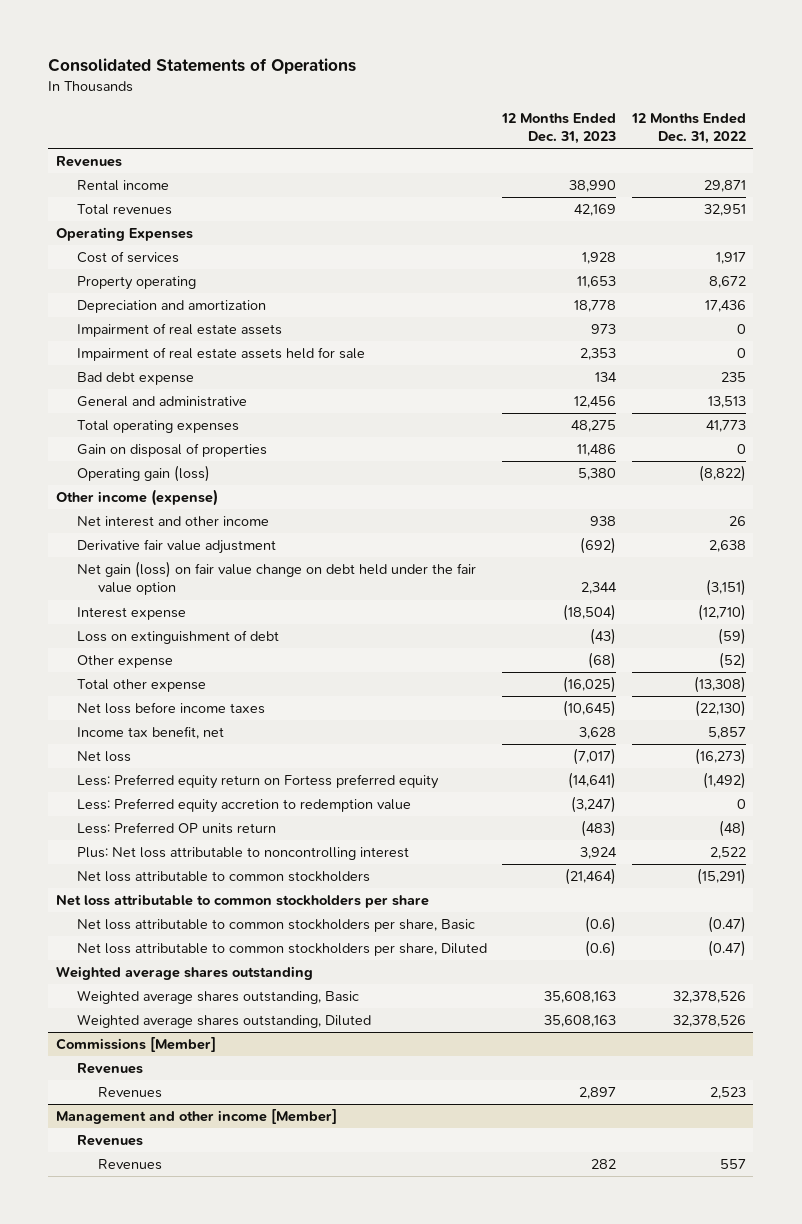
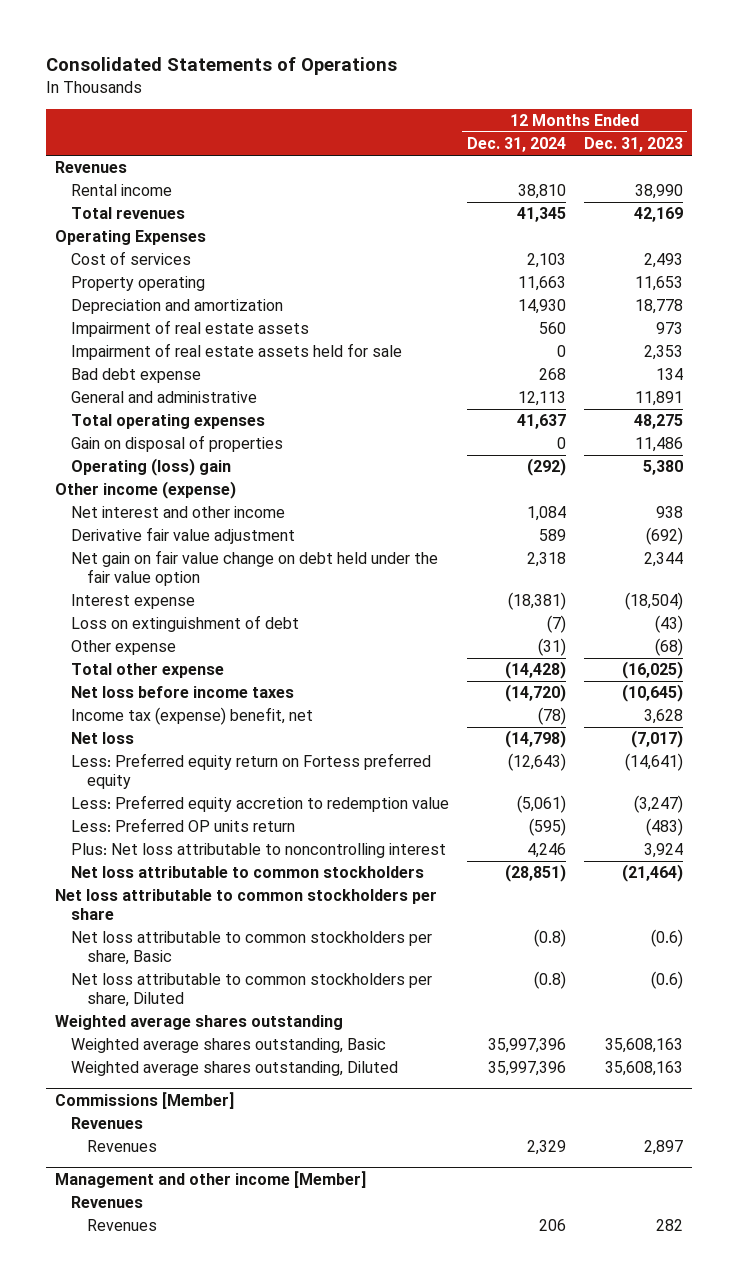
- | 12 Months Ended Dec. 31, 2023 | 12 Months Ended Dec. 31, 2022
+ | 12 Months Ended Dec. 31, 2024 | 12 Months Ended Dec. 31, 2023
- Cost of services | 1,928 | 1,917
+ Cost of services | 2,103 | 2,493
- General and administrative | 12,456 | 13,513
+ General and administrative | 12,113 | 11,891
- Operating gain (loss) | 5,380 | (8,822)
+ Operating (loss) gain | (292) | 5,380
- Net gain (loss) on fair value change on debt held under the fair value option | 2,344 | (3,151)
+ Net gain on fair value change on debt held under the fair value option | 2,318 | 2,344
- Income tax benefit, net | 3,628 | 5,857
+ Income tax (expense) benefit, net | (78) | 3,628

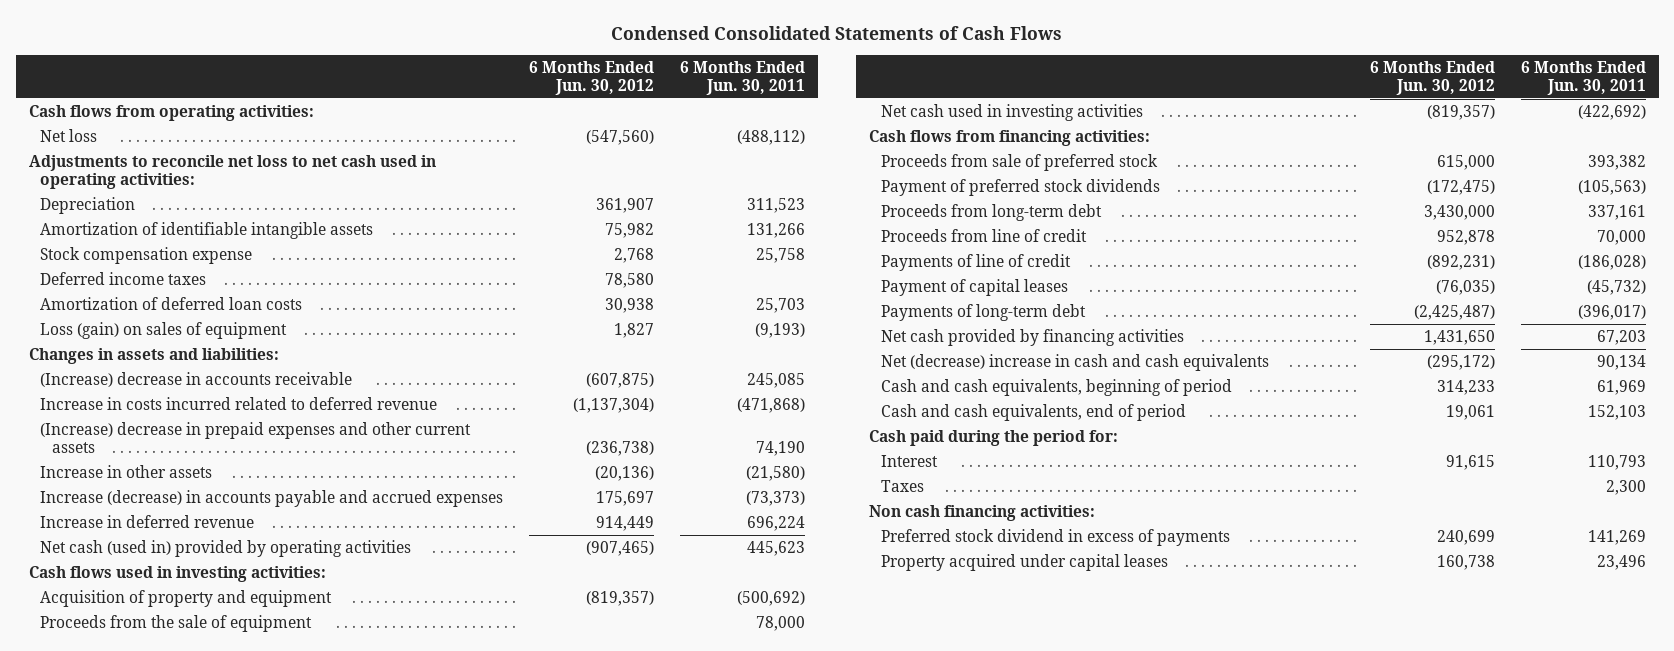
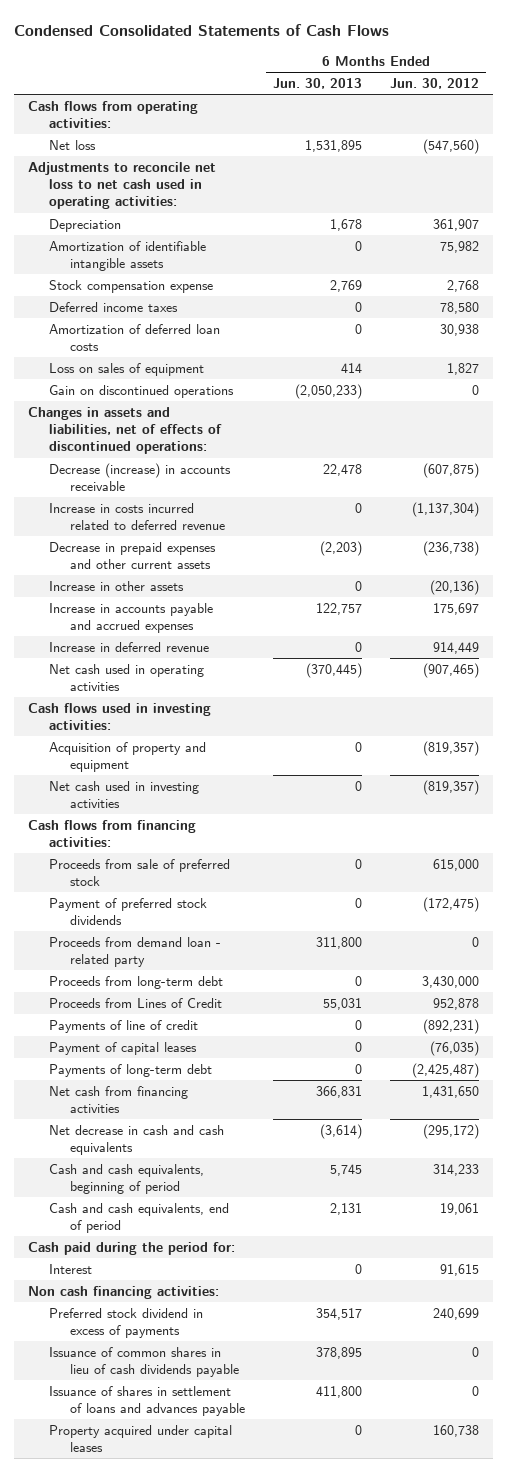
- | 6 Months Ended Jun. 30, 2012 | 6 Months Ended Jun. 30, 2011
+ | 6 Months Ended Jun. 30, 2013 | 6 Months Ended Jun. 30, 2012
- Loss (gain) on sales of equipment | 1,827 | (9,193)
- Changes in assets and liabilities:
- (Increase) decrease in accounts receivable | (607,875) | 245,085
+ Loss on sales of equipment | 414 | 1,827
+ Gain on discontinued operations | (2,050,233) | 0
+ Changes in assets and liabilities, net of effects of discontinued operations:
+ Decrease (increase) in accounts receivable | 22,478 | (607,875)
- (Increase) decrease in prepaid expenses and other current assets | (236,738) | 74,190
+ Decrease in prepaid expenses and other current assets | (2,203) | (236,738)
- Increase (decrease) in accounts payable and accrued expenses | 175,697 | (73,373)
+ Increase in accounts payable and accrued expenses | 122,757 | 175,697
- Net cash (used in) provided by operating activities | (907,465) | 445,623
+ Net cash used in operating activities | (370,445) | (907,465)
- Proceeds from the sale of equipment | | 78,000
+ Proceeds from demand loan - related party | 311,800 | 0
- Proceeds from line of credit | 952,878 | 70,000
+ Proceeds from Lines of Credit | 55,031 | 952,878
- Net cash provided by financing activities | 1,431,650 | 67,203
- Net (decrease) increase in cash and cash equivalents | (295,172) | 90,134
+ Net cash from financing activities | 366,831 | 1,431,650
+ Net decrease in cash and cash equivalents | (3,614) | (295,172)
- Taxes | | 2,300
+ Issuance of common shares in lieu of cash dividends payable | 378,895 | 0
+ Issuance of shares in settlement of loans and advances payable | 411,800 | 0

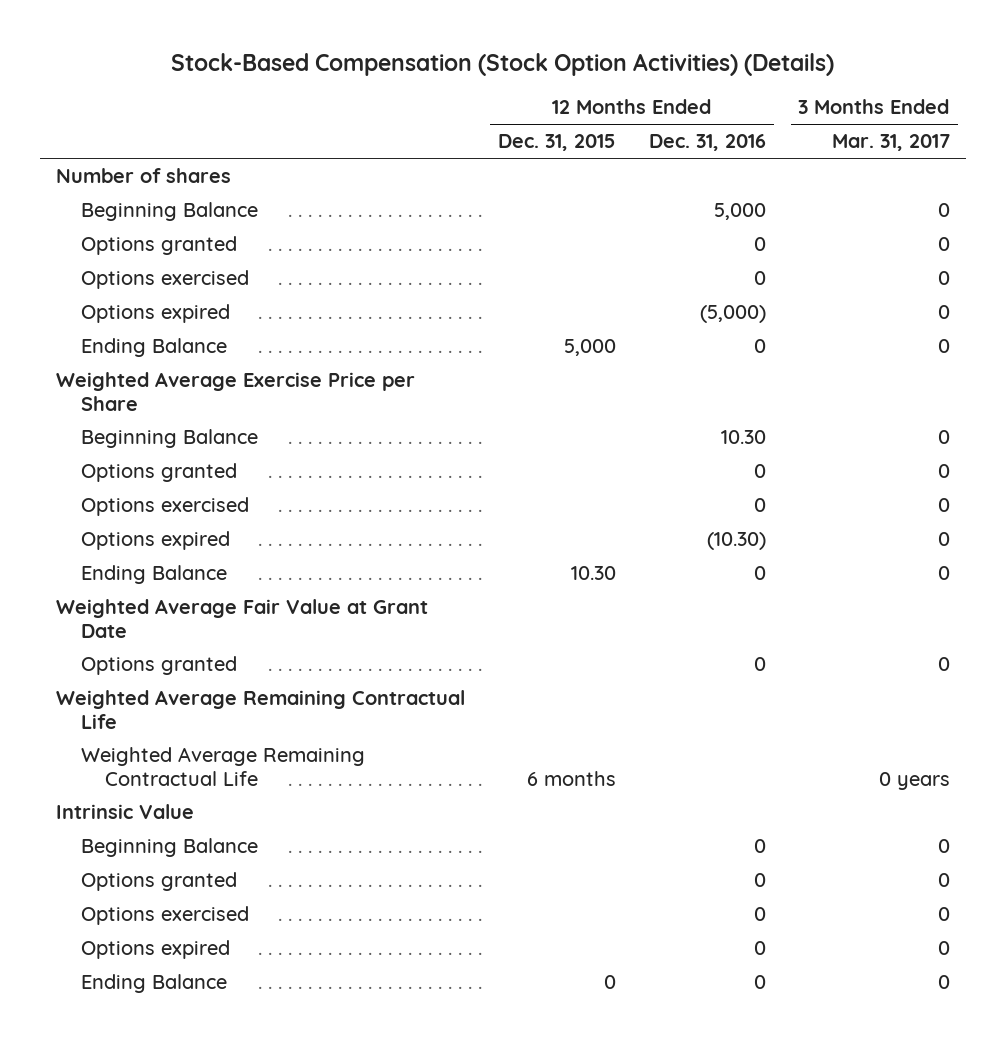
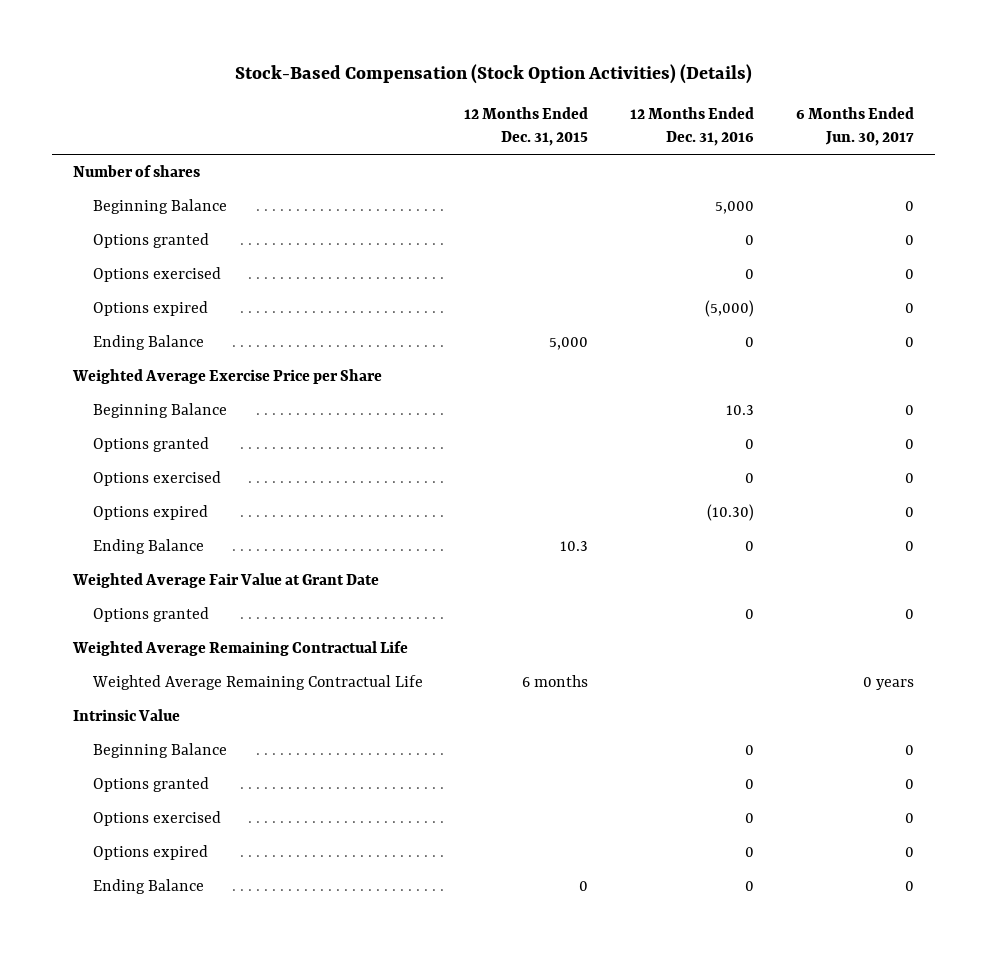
- | 12 Months Ended Dec. 31, 2015 | 12 Months Ended Dec. 31, 2016 | 3 Months Ended Mar. 31, 2017
+ | 12 Months Ended Dec. 31, 2015 | 12 Months Ended Dec. 31, 2016 | 6 Months Ended Jun. 30, 2017
- Beginning Balance | | 10.30 | 0
+ Beginning Balance | | 10.3 | 0
- Ending Balance | 10.30 | 0 | 0
+ Ending Balance | 10.3 | 0 | 0

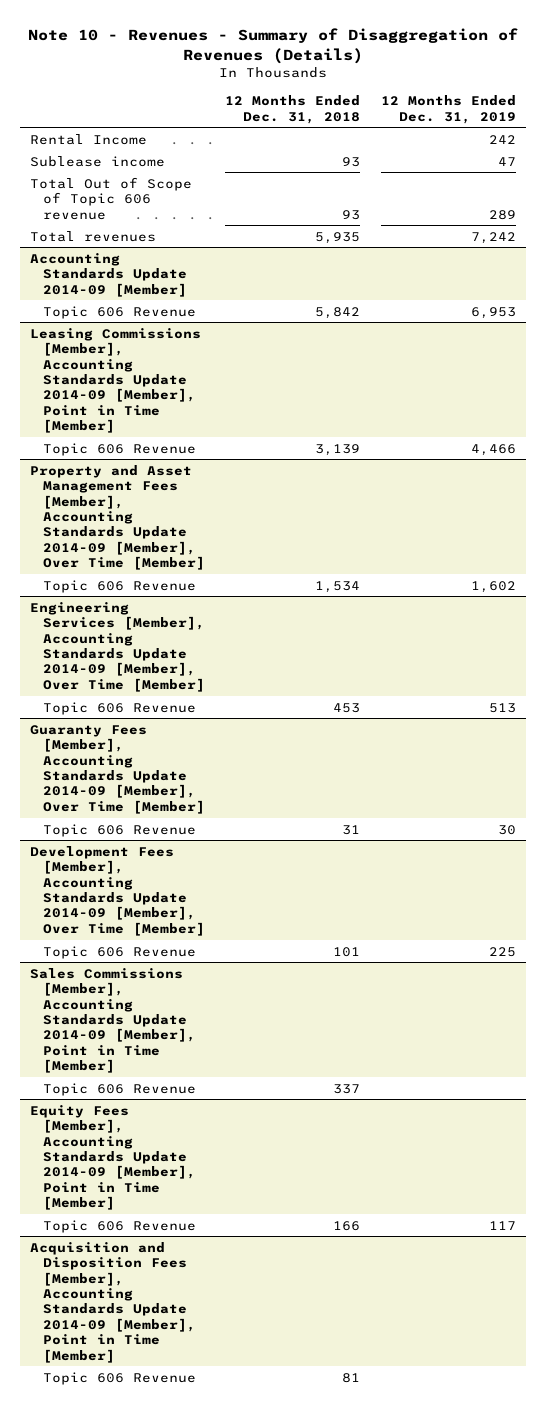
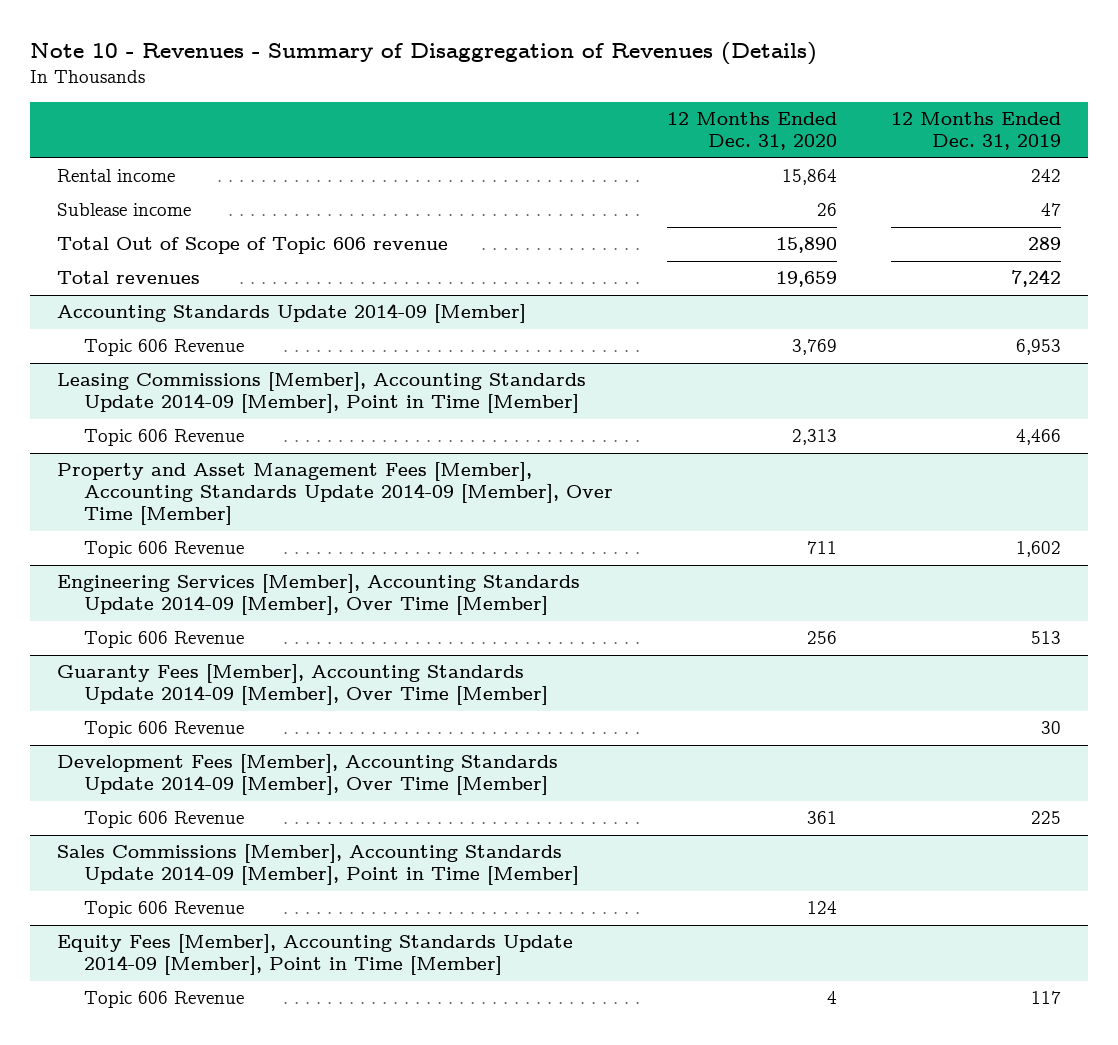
- | 12 Months Ended Dec. 31, 2018 | 12 Months Ended Dec. 31, 2019
+ | 12 Months Ended Dec. 31, 2020 | 12 Months Ended Dec. 31, 2019
- Rental Income | | 242
+ Rental income | 15,864 | 242
- Acquisition and Disposition Fees [Member], Accounting Standards Update 2014-09 [Member], Point in Time [Member]
- Topic 606 Revenue | 81 |

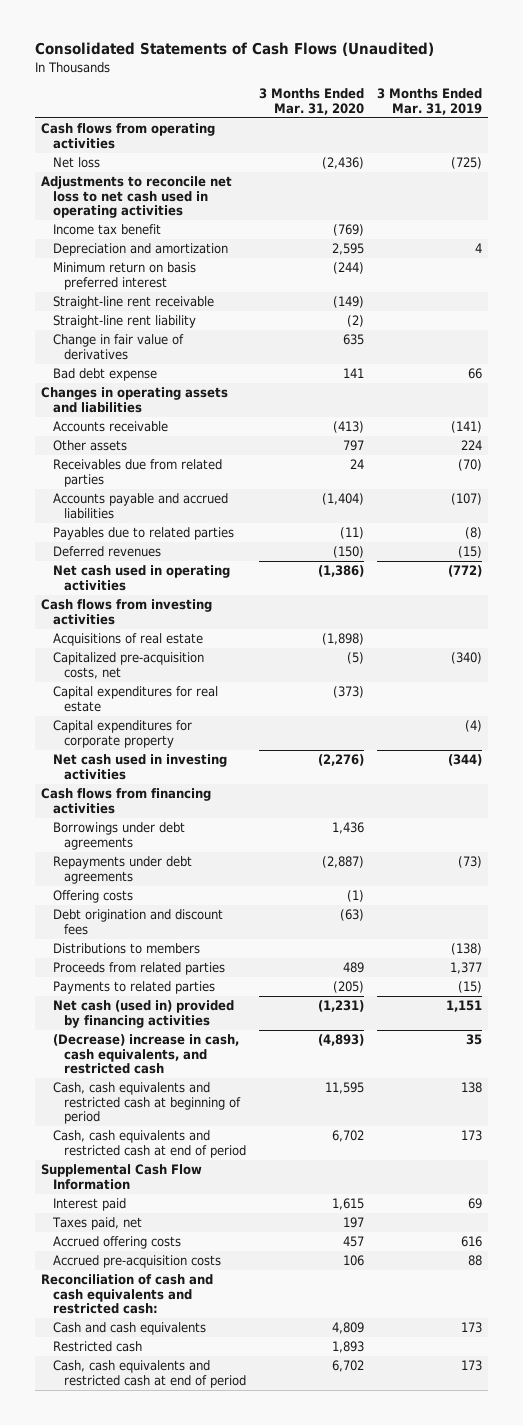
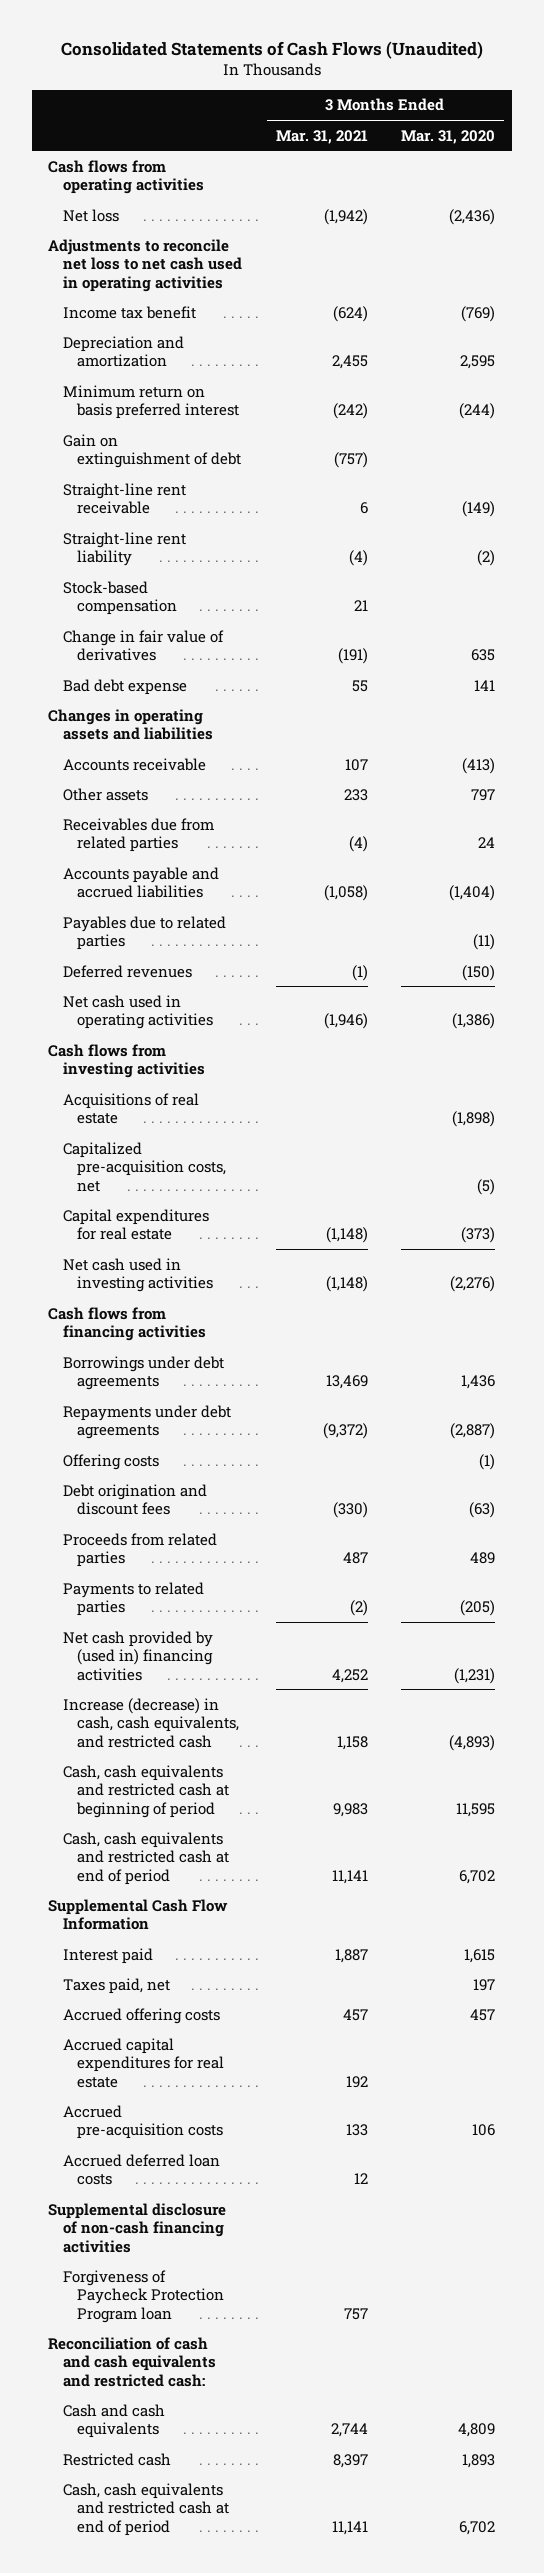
- | 3 Months Ended Mar. 31, 2020 | 3 Months Ended Mar. 31, 2019
+ | 3 Months Ended Mar. 31, 2021 | 3 Months Ended Mar. 31, 2020
+ Gain on extinguishment of debt | (757) |
+ Stock-based compensation | 21 |
- Capital expenditures for corporate property | | (4)
- Distributions to members | | (138)
- Net cash (used in) provided by financing activities | (1,231) | 1,151
- (Decrease) increase in cash, cash equivalents, and restricted cash | (4,893) | 35
+ Net cash provided by (used in) financing activities | 4,252 | (1,231)
+ Increase (decrease) in cash, cash equivalents, and restricted cash | 1,158 | (4,893)
+ Accrued capital expenditures for real estate | 192 |
+ Accrued deferred loan costs | 12 |
+ Supplemental disclosure of non-cash financing activities
+ Forgiveness of Paycheck Protection Program loan | 757 |

